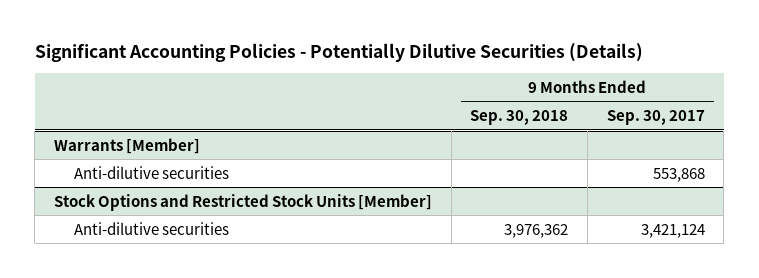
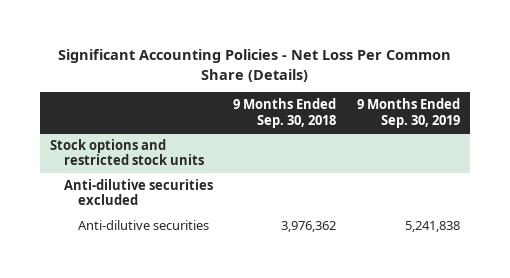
- Significant Accounting Policies - Potentially Dilutive Securities (Details)
+ Significant Accounting Policies - Net Loss Per Common Share (Details)
- | 9 Months Ended Sep. 30, 2018 | 9 Months Ended Sep. 30, 2017
+ | 9 Months Ended Sep. 30, 2018 | 9 Months Ended Sep. 30, 2019
- Warrants [Member]
- Anti-dilutive securities | | 553,868
- Stock Options and Restricted Stock Units [Member]
+ Stock options and restricted stock units
+ Anti-dilutive securities excluded

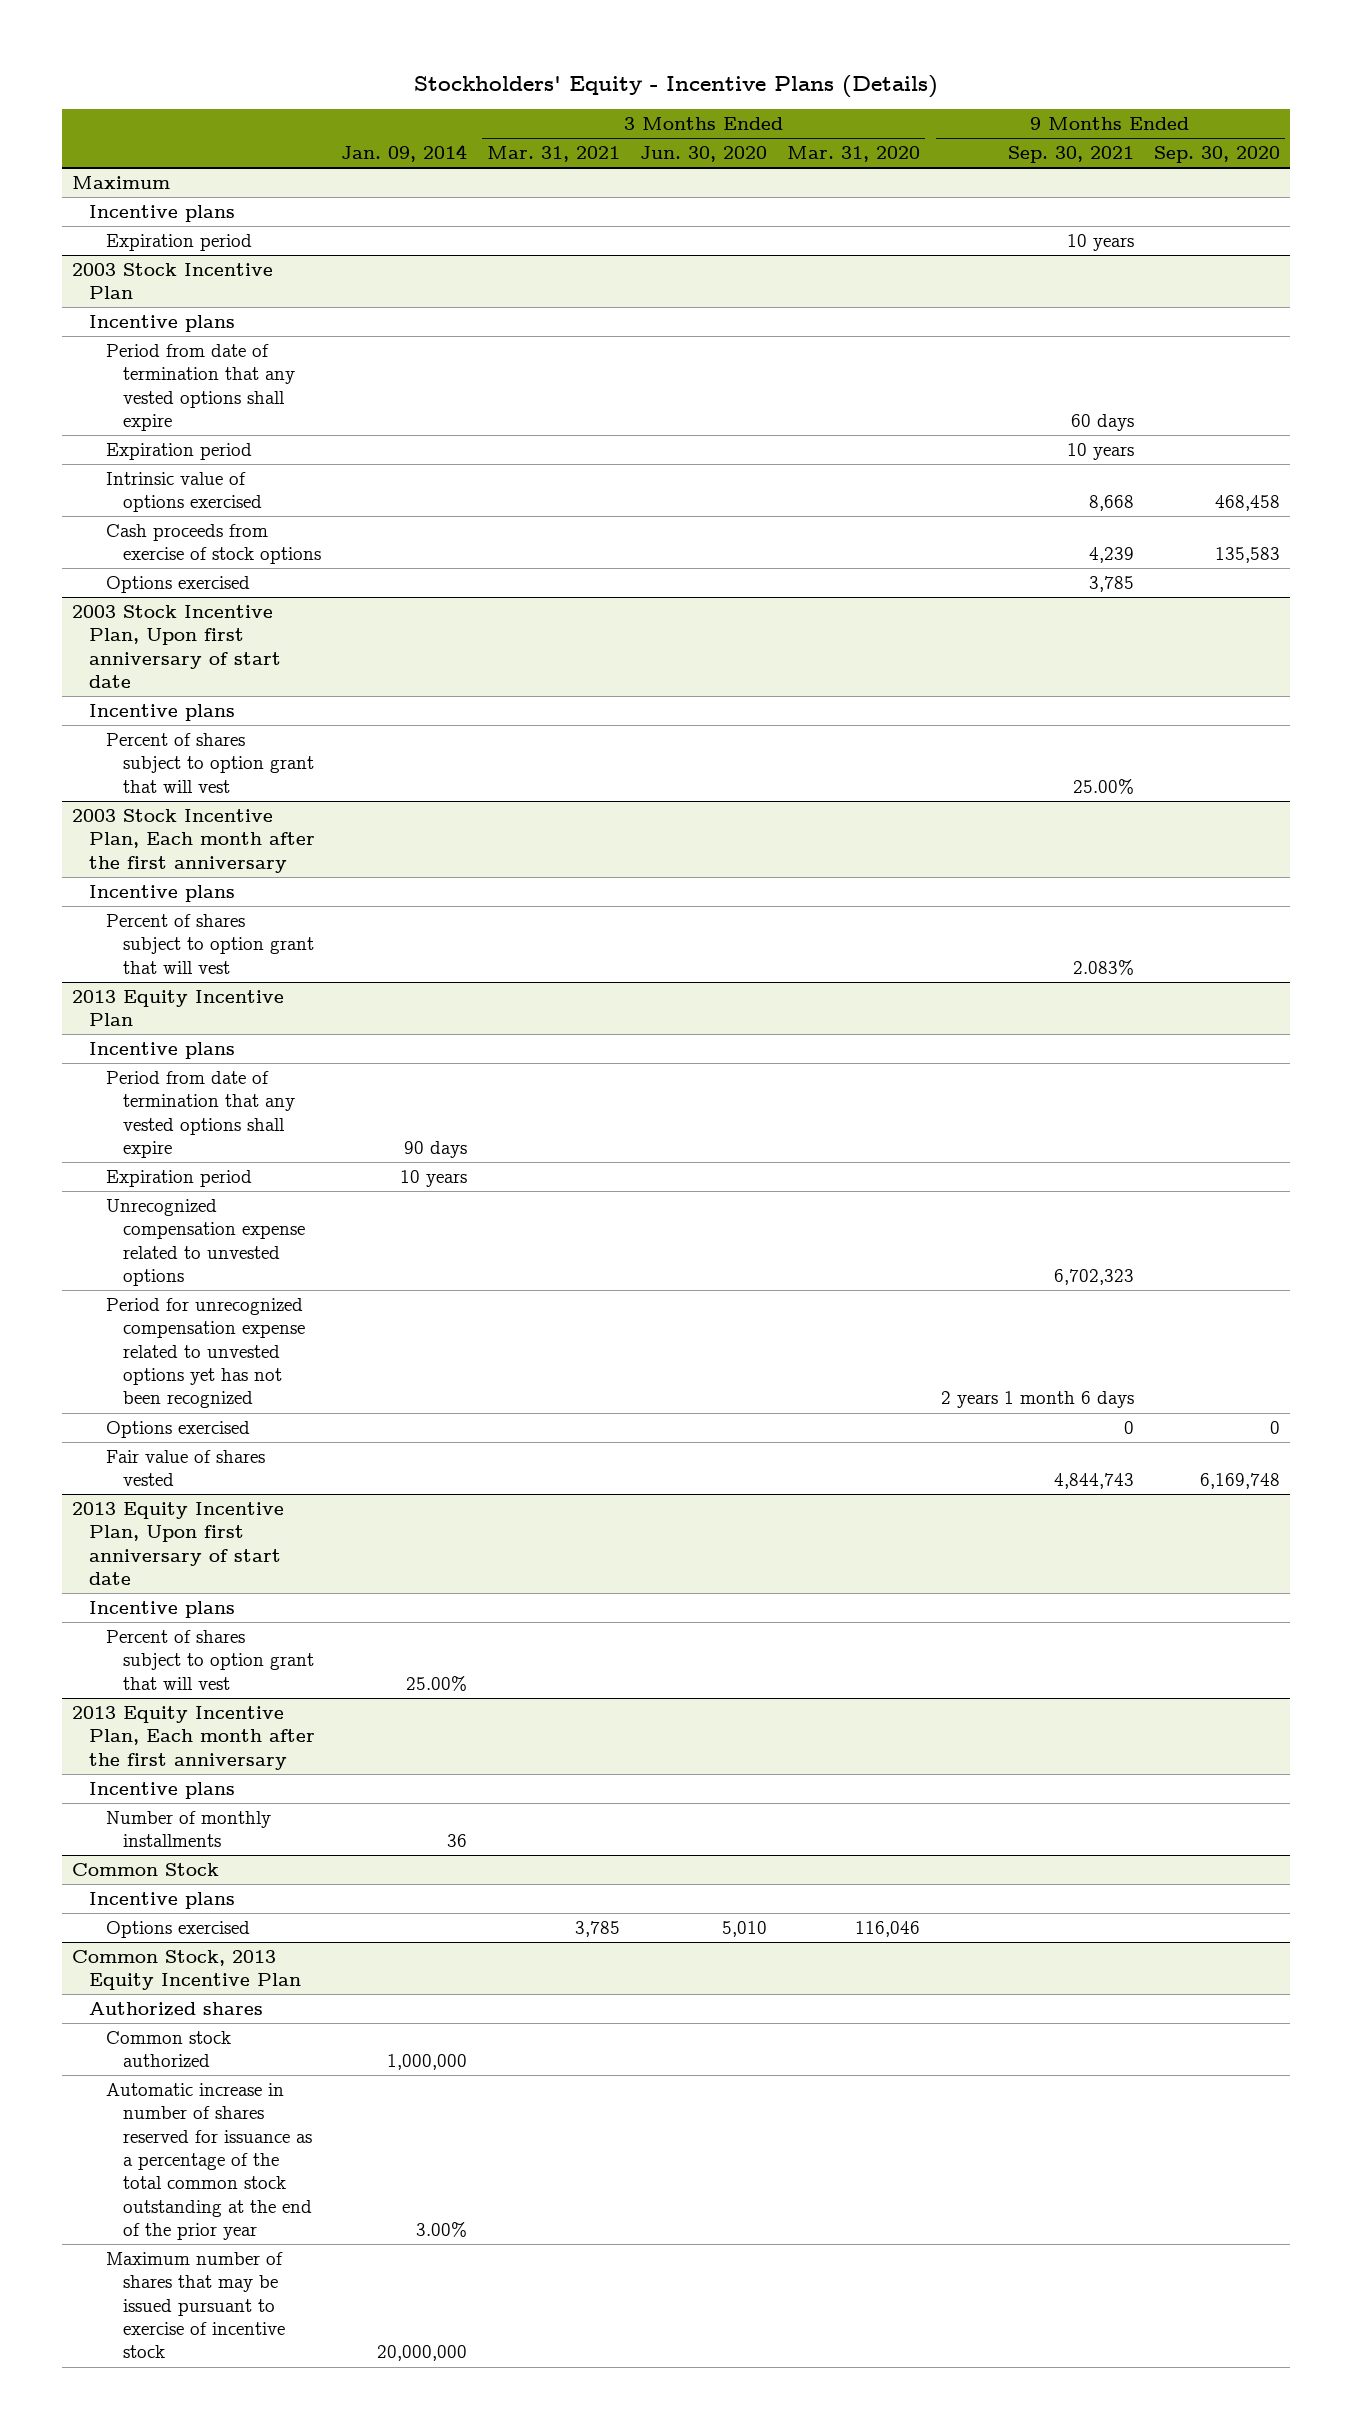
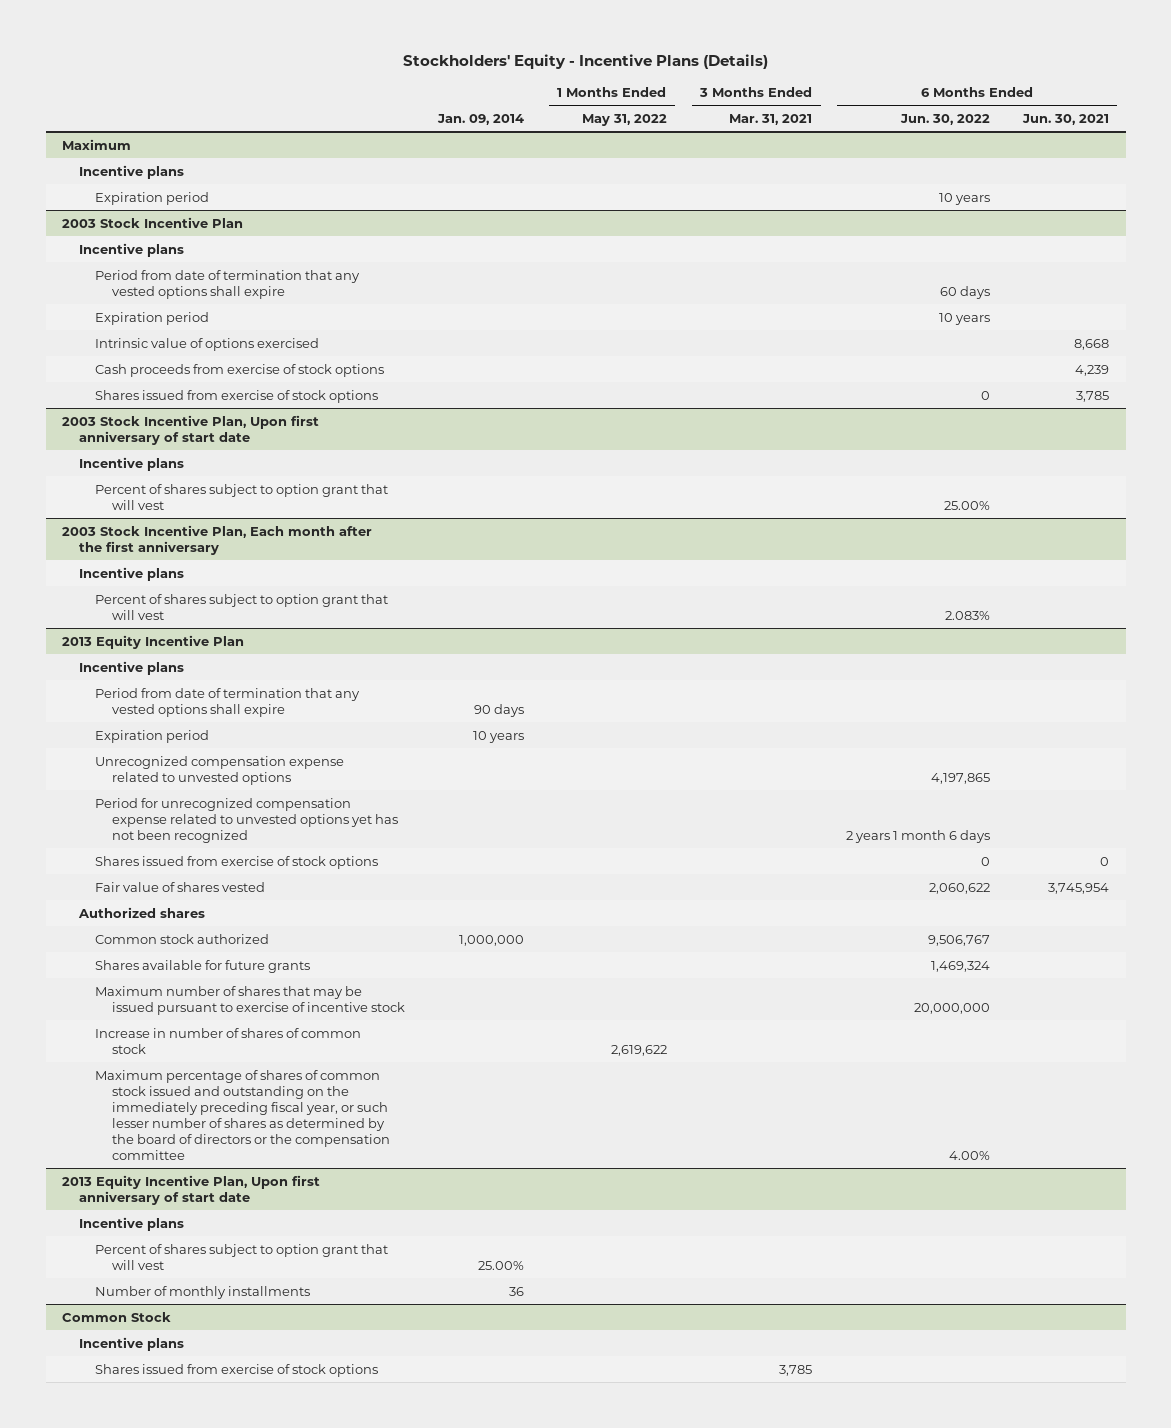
- | Jan. 09, 2014 | 3 Months Ended Mar. 31, 2021 | 3 Months Ended Jun. 30, 2020 | 3 Months Ended Mar. 31, 2020 | 9 Months Ended Sep. 30, 2021 | 9 Months Ended Sep. 30, 2020
+ | Jan. 09, 2014 | 1 Months Ended May 31, 2022 | 3 Months Ended Mar. 31, 2021 | 6 Months Ended Jun. 30, 2022 | 6 Months Ended Jun. 30, 2021
@ 2003 Stock Incentive Plan
- Options exercised | | | | | 3,785 |
+ Shares issued from exercise of stock options | | | | 0 | 3,785
@ 2013 Equity Incentive Plan
- Options exercised | | | | | 0 | 0
+ Shares issued from exercise of stock options | | | | 0 | 0
+ Authorized shares
+ Common stock authorized | 1,000,000 | | | 9,506,767 |
+ Shares available for future grants | | | | 1,469,324 |
+ Maximum number of shares that may be issued pursuant to exercise of incentive stock | | | | 20,000,000 |
+ Increase in number of shares of common stock | | 2,619,622 | | |
+ Maximum percentage of shares of common stock issued and outstanding on the immediately preceding fiscal year, or such lesser number of shares as determined by the board of directors or the compensation committee | | | | 4.00% |
- 2013 Equity Incentive Plan, Each month after the first anniversary
- Incentive plans
- Number of monthly installments | 36 | | | | |
@ 2013 Equity Incentive Plan, Upon first anniversary of start date
+ Number of monthly installments | 36 | | | |
@ Common Stock
- Options exercised | | 3,785 | 5,010 | 116,046 | |
- Common Stock, 2013 Equity Incentive Plan
- Authorized shares
- Common stock authorized | 1,000,000 | | | | |
- Automatic increase in number of shares reserved for issuance as a percentage of the total common stock outstanding at the end of the prior year | 3.00% | | | | |
- Maximum number of shares that may be issued pursuant to exercise of incentive stock | 20,000,000 | | | | |
@ Common Stock
+ Shares issued from exercise of stock options | | | 3,785 | |

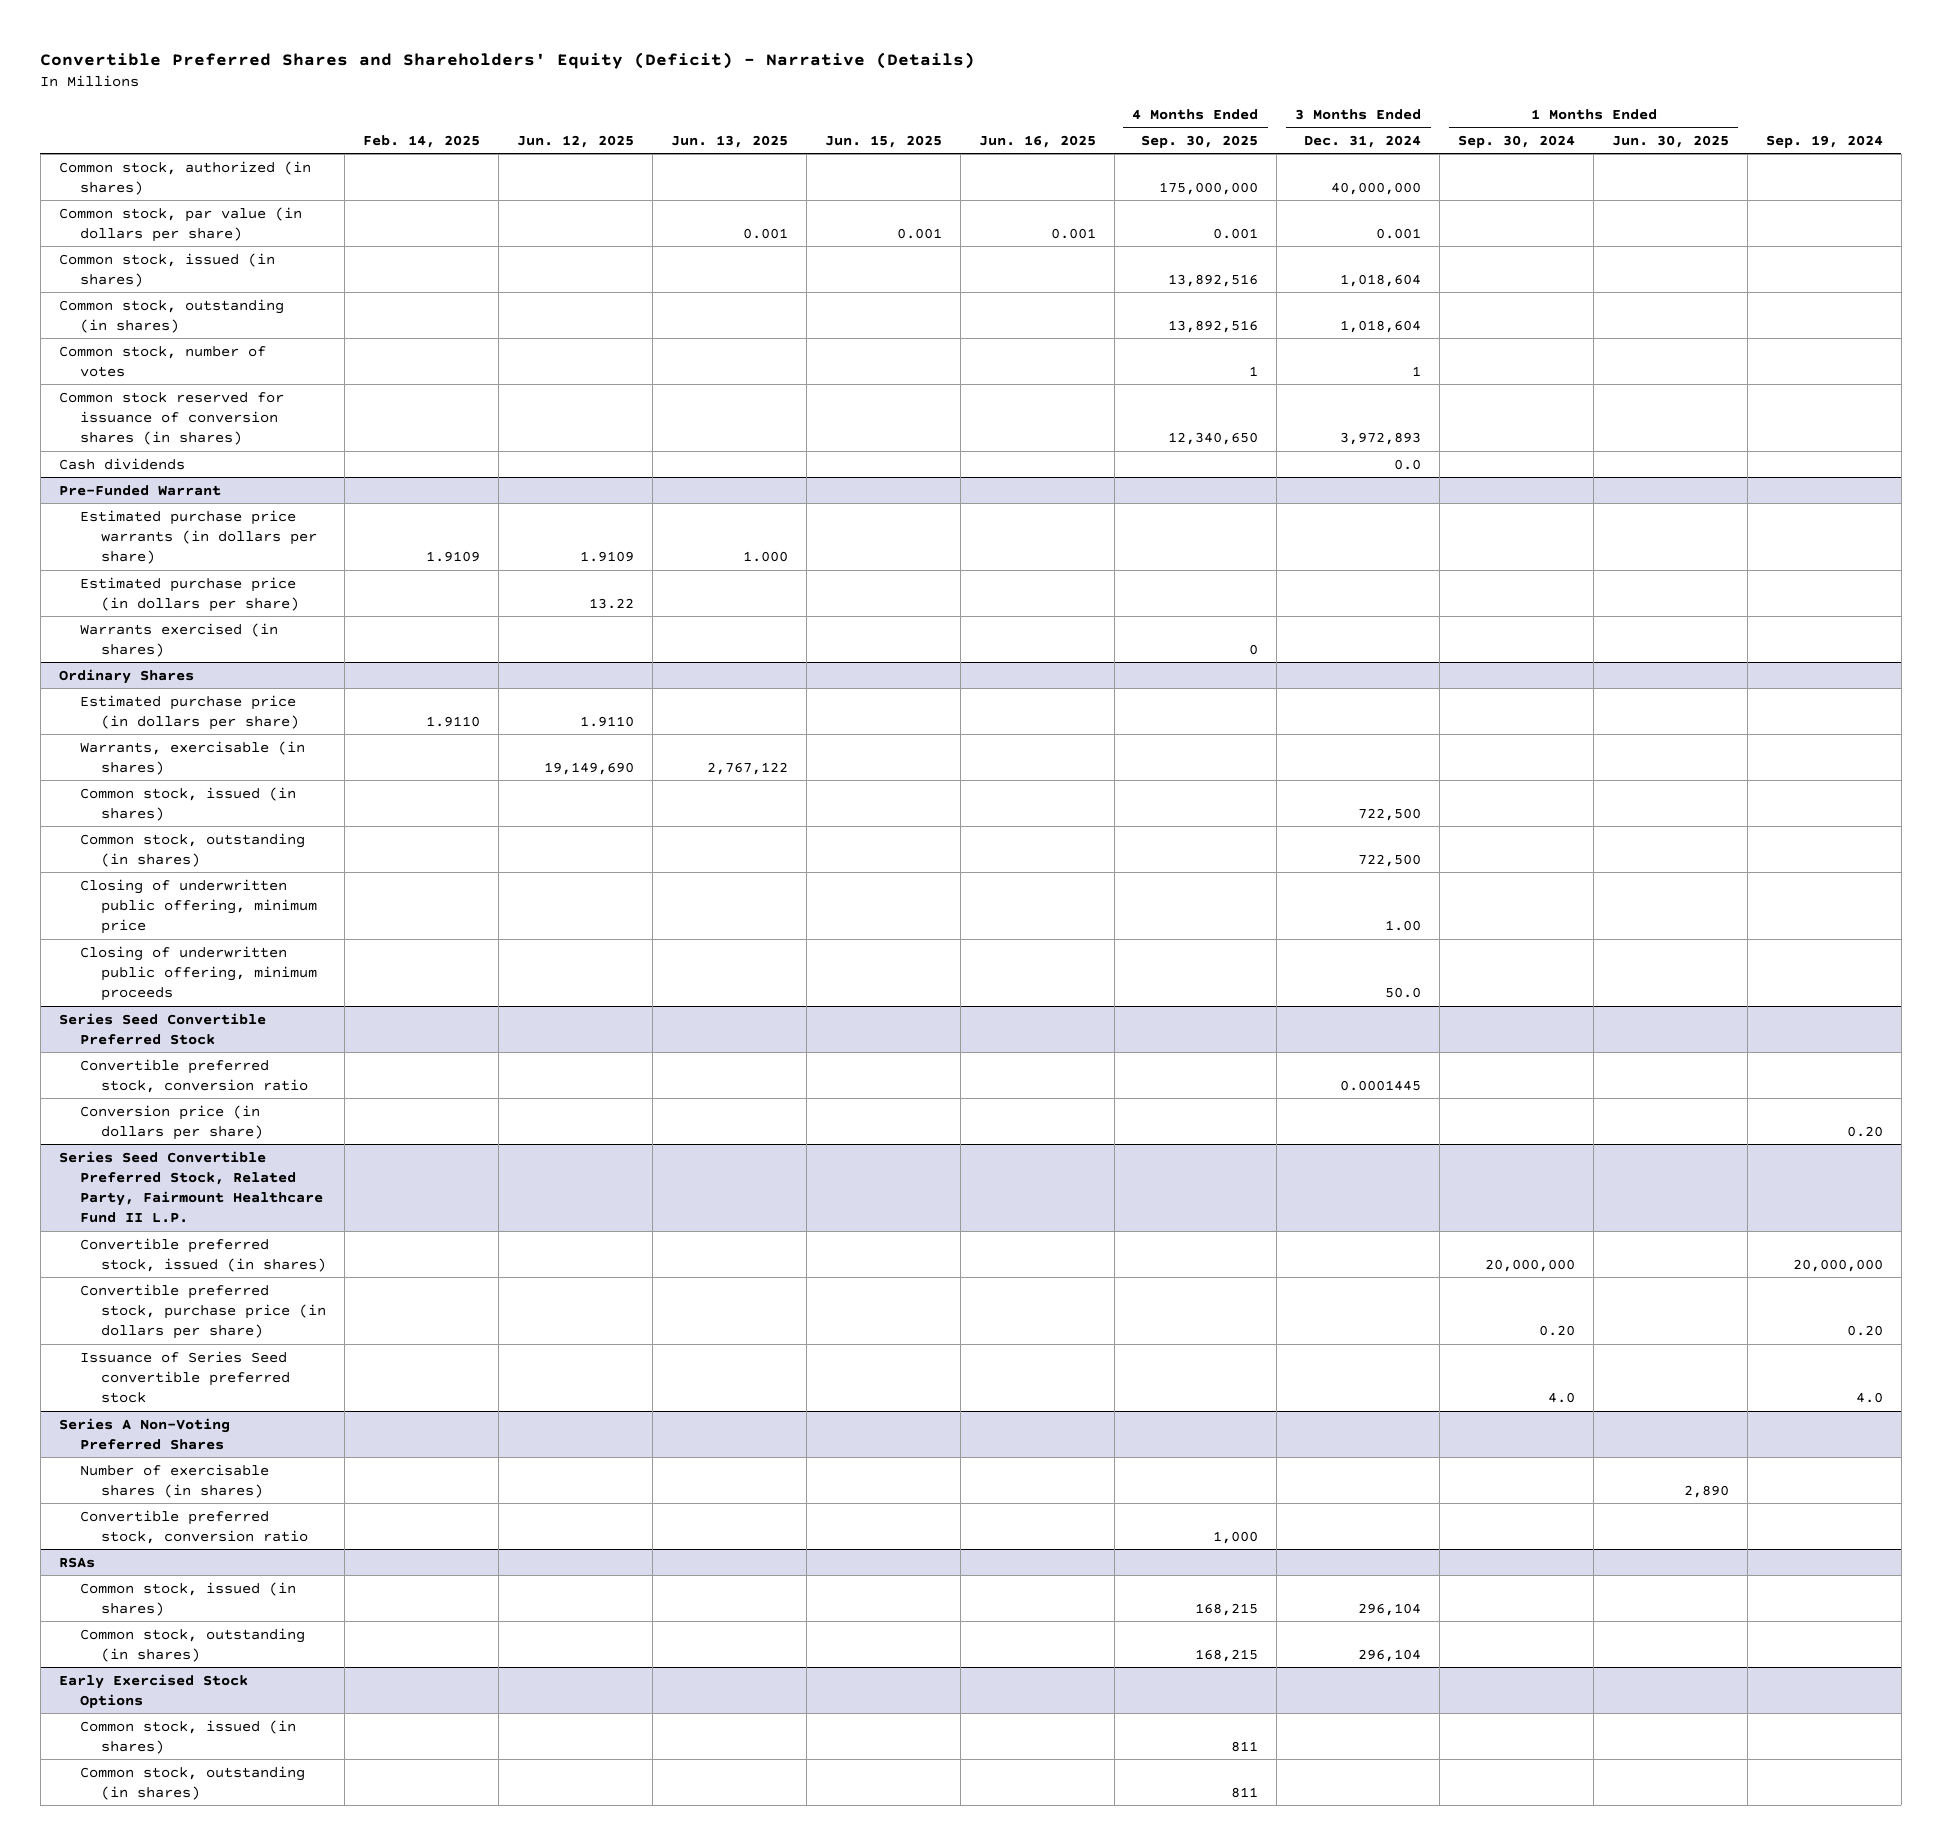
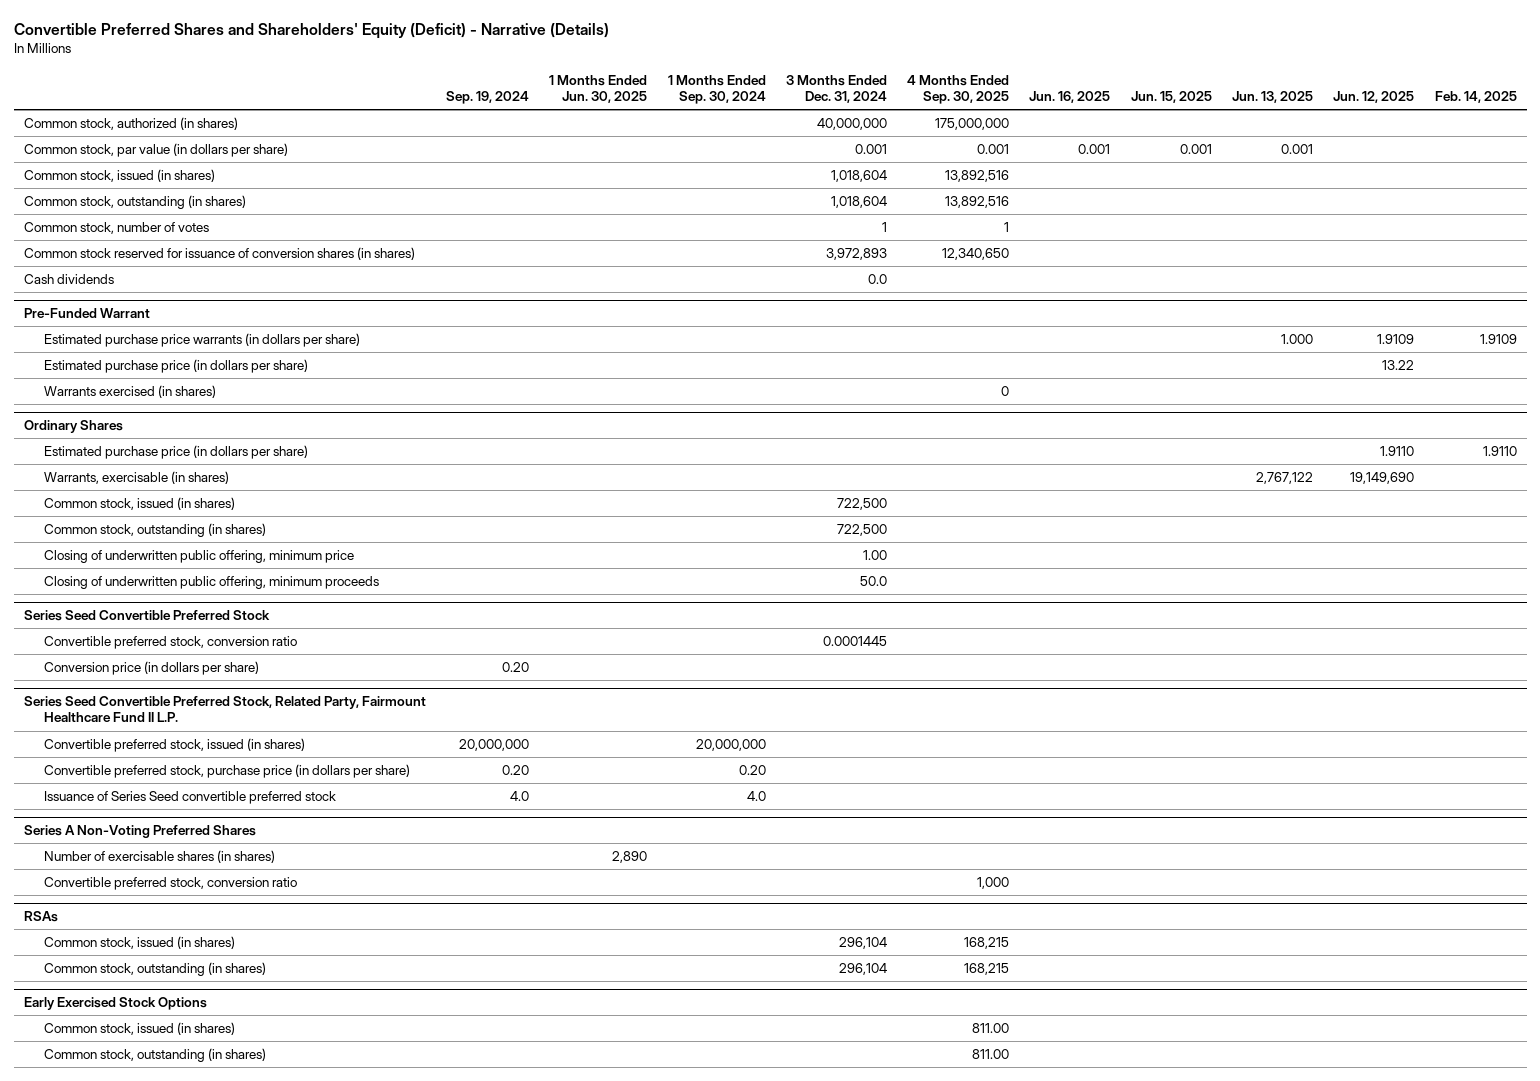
- | Feb. 14, 2025 | Jun. 12, 2025 | Jun. 13, 2025 | Jun. 15, 2025 | Jun. 16, 2025 | 4 Months Ended Sep. 30, 2025 | 3 Months Ended Dec. 31, 2024 | 1 Months Ended Sep. 30, 2024 | 1 Months Ended Jun. 30, 2025 | Sep. 19, 2024
+ | Sep. 19, 2024 | 1 Months Ended Jun. 30, 2025 | 1 Months Ended Sep. 30, 2024 | 3 Months Ended Dec. 31, 2024 | 4 Months Ended Sep. 30, 2025 | Jun. 16, 2025 | Jun. 15, 2025 | Jun. 13, 2025 | Jun. 12, 2025 | Feb. 14, 2025
@ Early Exercised Stock Options
- Common stock, issued (in shares) | | | | | | 811 | | | |
- Common stock, outstanding (in shares) | | | | | | 811 | | | |
+ Common stock, issued (in shares) | | | | | 811.00 | | | | |
+ Common stock, outstanding (in shares) | | | | | 811.00 | | | | |

